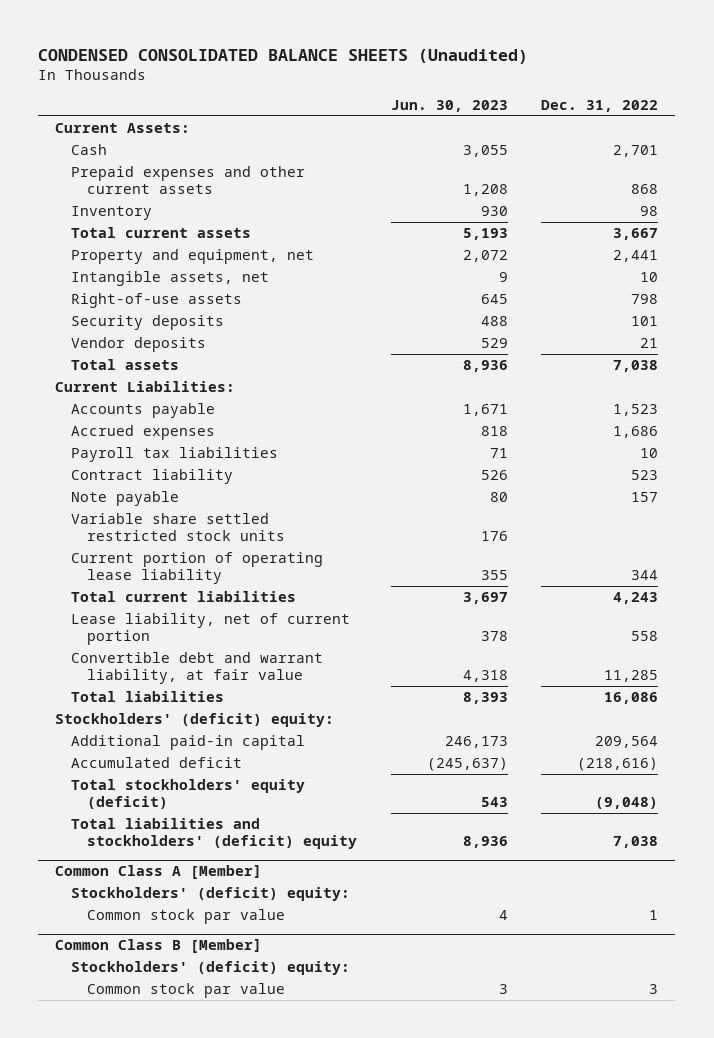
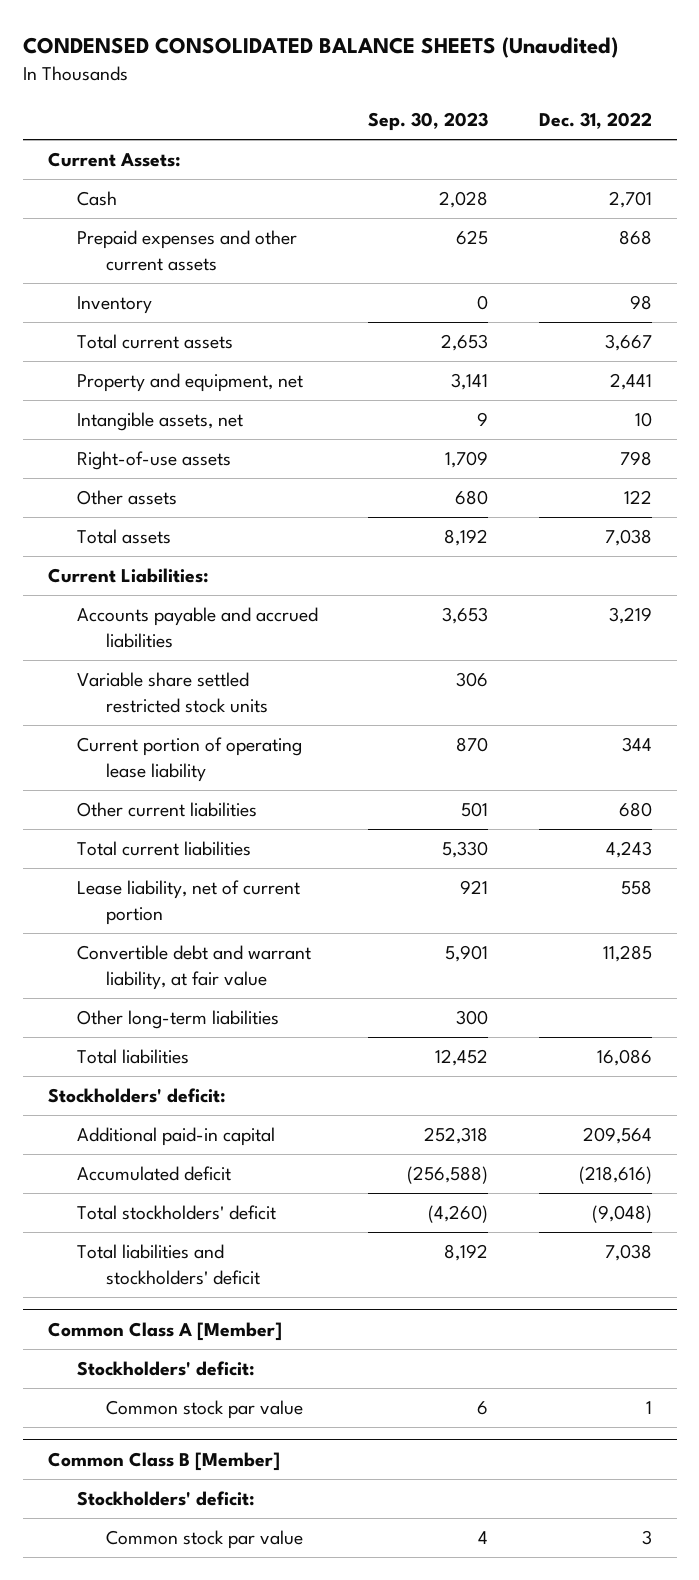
- | Jun. 30, 2023 | Dec. 31, 2022
+ | Sep. 30, 2023 | Dec. 31, 2022
- Security deposits | 488 | 101
- Vendor deposits | 529 | 21
+ Other assets | 680 | 122
- Accounts payable | 1,671 | 1,523
- Accrued expenses | 818 | 1,686
- Payroll tax liabilities | 71 | 10
- Contract liability | 526 | 523
- Note payable | 80 | 157
+ Accounts payable and accrued liabilities | 3,653 | 3,219
+ Other current liabilities | 501 | 680
+ Other long-term liabilities | 300 |
- Stockholders' (deficit) equity:
+ Stockholders' deficit:
- Total stockholders' equity (deficit) | 543 | (9,048)
- Total liabilities and stockholders' (deficit) equity | 8,936 | 7,038
+ Total stockholders' deficit | (4,260) | (9,048)
+ Total liabilities and stockholders' deficit | 8,192 | 7,038
@ Common Class A [Member]
- Stockholders' (deficit) equity:
+ Stockholders' deficit:
@ Common Class B [Member]
- Stockholders' (deficit) equity:
+ Stockholders' deficit:

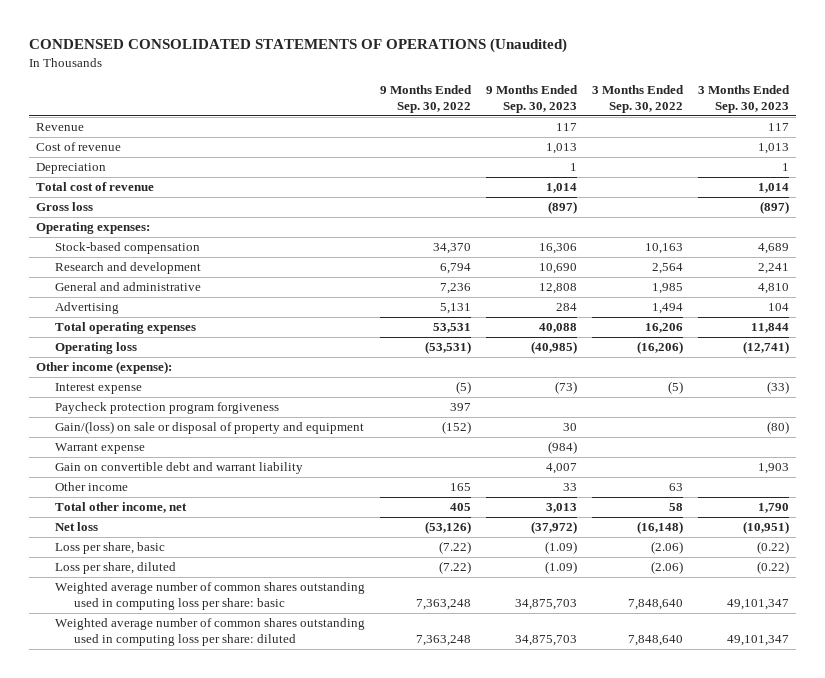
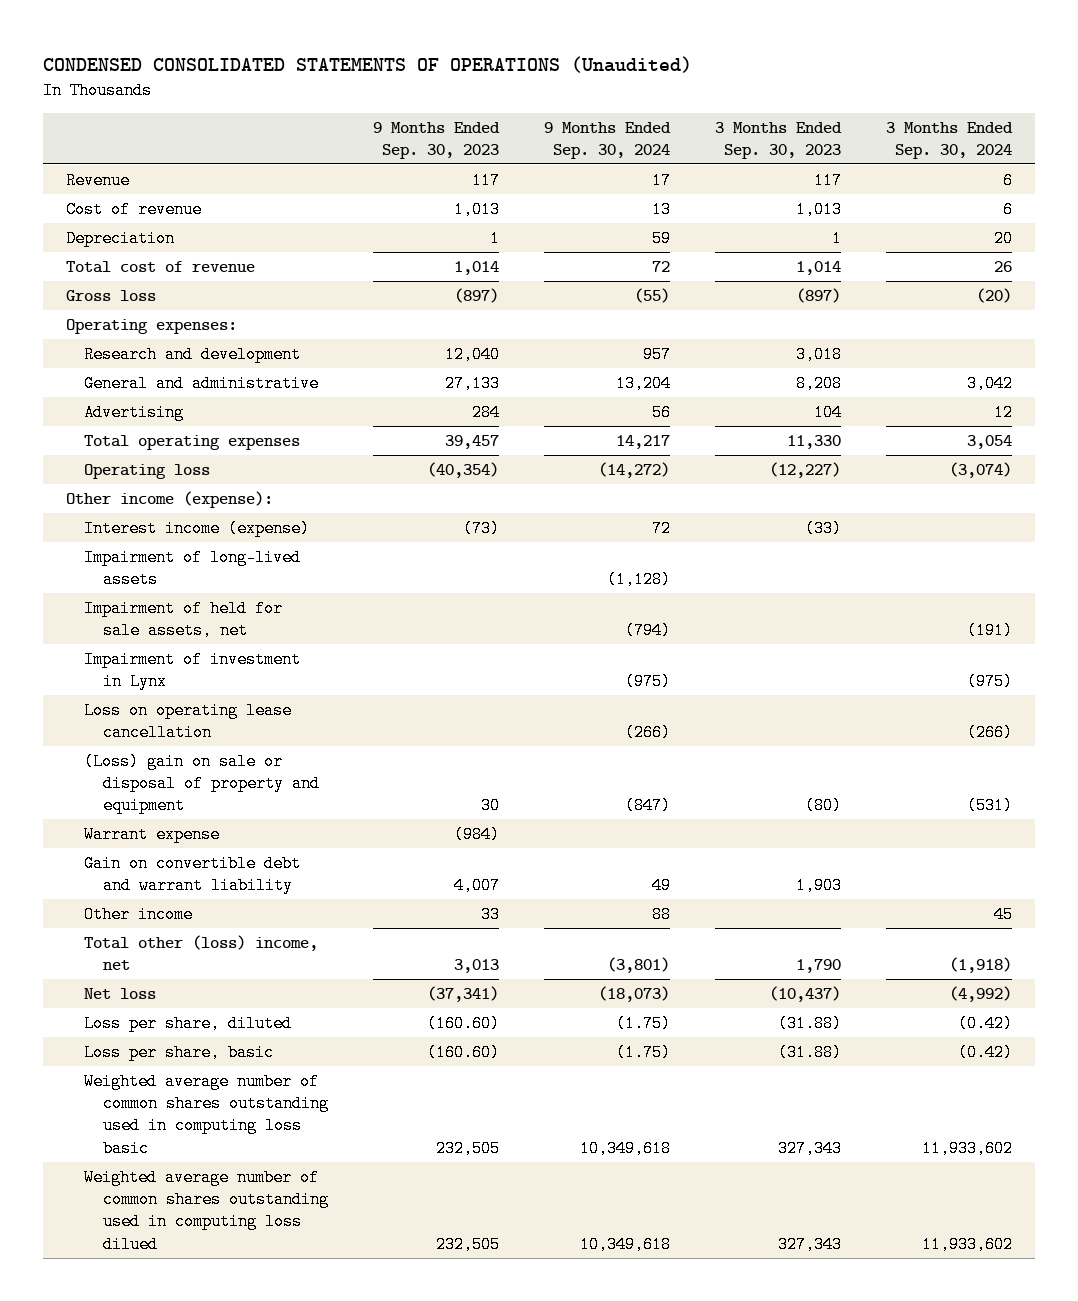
- | 9 Months Ended Sep. 30, 2022 | 9 Months Ended Sep. 30, 2023 | 3 Months Ended Sep. 30, 2022 | 3 Months Ended Sep. 30, 2023
+ | 9 Months Ended Sep. 30, 2023 | 9 Months Ended Sep. 30, 2024 | 3 Months Ended Sep. 30, 2023 | 3 Months Ended Sep. 30, 2024
- Stock-based compensation | 34,370 | 16,306 | 10,163 | 4,689
- Research and development | 6,794 | 10,690 | 2,564 | 2,241
- General and administrative | 7,236 | 12,808 | 1,985 | 4,810
+ Research and development | 12,040 | 957 | 3,018 |
+ General and administrative | 27,133 | 13,204 | 8,208 | 3,042
- Total operating expenses | 53,531 | 40,088 | 16,206 | 11,844
- Operating loss | (53,531) | (40,985) | (16,206) | (12,741)
+ Total operating expenses | 39,457 | 14,217 | 11,330 | 3,054
+ Operating loss | (40,354) | (14,272) | (12,227) | (3,074)
- Interest expense | (5) | (73) | (5) | (33)
- Paycheck protection program forgiveness | 397 | | |
- Gain/(loss) on sale or disposal of property and equipment | (152) | 30 | | (80)
+ Interest income (expense) | (73) | 72 | (33) |
+ Impairment of long-lived assets | | (1,128) | |
+ Impairment of held for sale assets, net | | (794) | | (191)
+ Impairment of investment in Lynx | | (975) | | (975)
+ Loss on operating lease cancellation | | (266) | | (266)
+ (Loss) gain on sale or disposal of property and equipment | 30 | (847) | (80) | (531)
- Total other income, net | 405 | 3,013 | 58 | 1,790
- Net loss | (53,126) | (37,972) | (16,148) | (10,951)
- Loss per share, basic | (7.22) | (1.09) | (2.06) | (0.22)
- Loss per share, diluted | (7.22) | (1.09) | (2.06) | (0.22)
- Weighted average number of common shares outstanding used in computing loss per share: basic | 7,363,248 | 34,875,703 | 7,848,640 | 49,101,347
- Weighted average number of common shares outstanding used in computing loss per share: diluted | 7,363,248 | 34,875,703 | 7,848,640 | 49,101,347
+ Total other (loss) income, net | 3,013 | (3,801) | 1,790 | (1,918)
+ Net loss | (37,341) | (18,073) | (10,437) | (4,992)
+ Loss per share, diluted | (160.60) | (1.75) | (31.88) | (0.42)
+ Loss per share, basic | (160.60) | (1.75) | (31.88) | (0.42)
+ Weighted average number of common shares outstanding used in computing loss basic | 232,505 | 10,349,618 | 327,343 | 11,933,602
+ Weighted average number of common shares outstanding used in computing loss dilued | 232,505 | 10,349,618 | 327,343 | 11,933,602

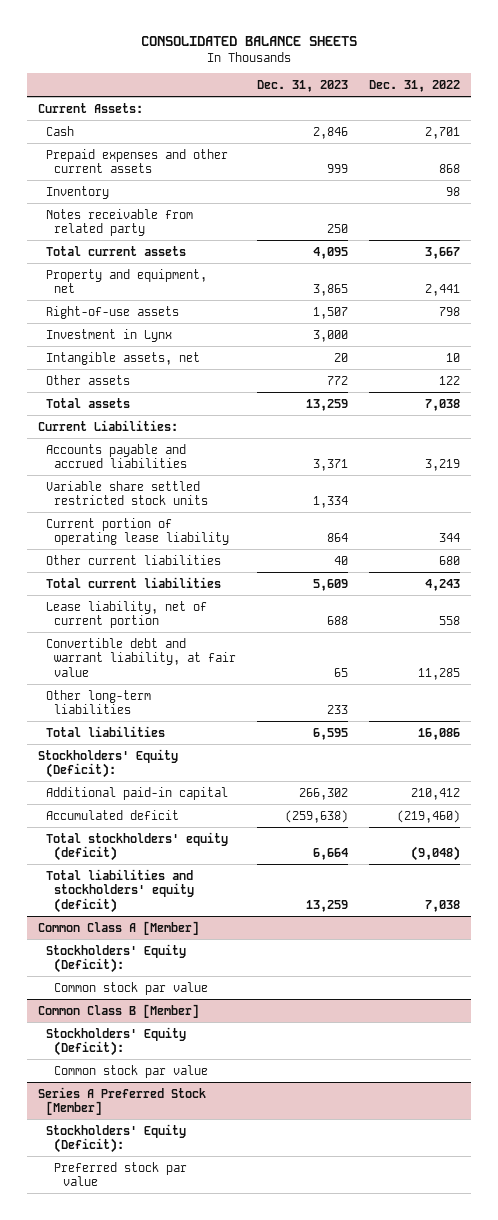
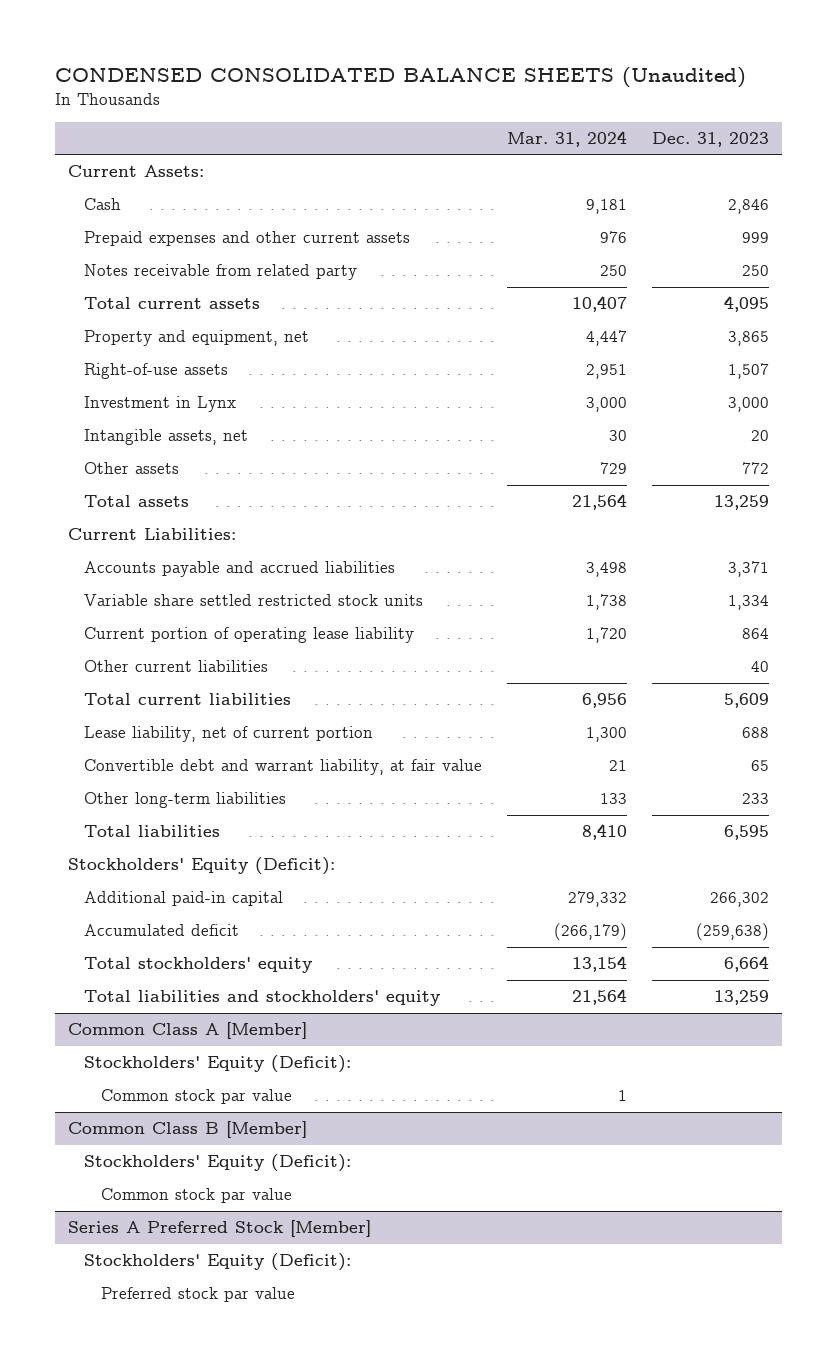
- CONSOLIDATED BALANCE SHEETS
+ CONDENSED CONSOLIDATED BALANCE SHEETS (Unaudited)
- | Dec. 31, 2023 | Dec. 31, 2022
+ | Mar. 31, 2024 | Dec. 31, 2023
- Inventory | | 98
- Total stockholders' equity (deficit) | 6,664 | (9,048)
- Total liabilities and stockholders' equity (deficit) | 13,259 | 7,038
+ Total stockholders' equity | 13,154 | 6,664
+ Total liabilities and stockholders' equity | 21,564 | 13,259

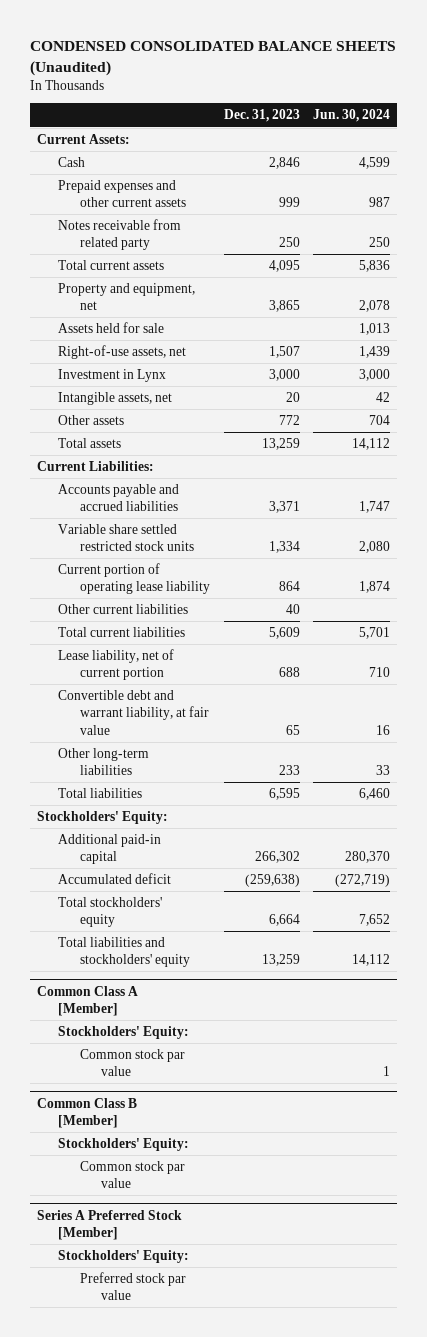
- | Mar. 31, 2024 | Dec. 31, 2023
+ | Dec. 31, 2023 | Jun. 30, 2024
- Right-of-use assets | 2,951 | 1,507
+ Assets held for sale | | 1,013
+ Right-of-use assets, net | 1,507 | 1,439
- Stockholders' Equity (Deficit):
+ Stockholders' Equity:
@ Common Class A [Member]
- Stockholders' Equity (Deficit):
+ Stockholders' Equity:
@ Common Class B [Member]
- Stockholders' Equity (Deficit):
+ Stockholders' Equity:
@ Series A Preferred Stock [Member]
- Stockholders' Equity (Deficit):
+ Stockholders' Equity:

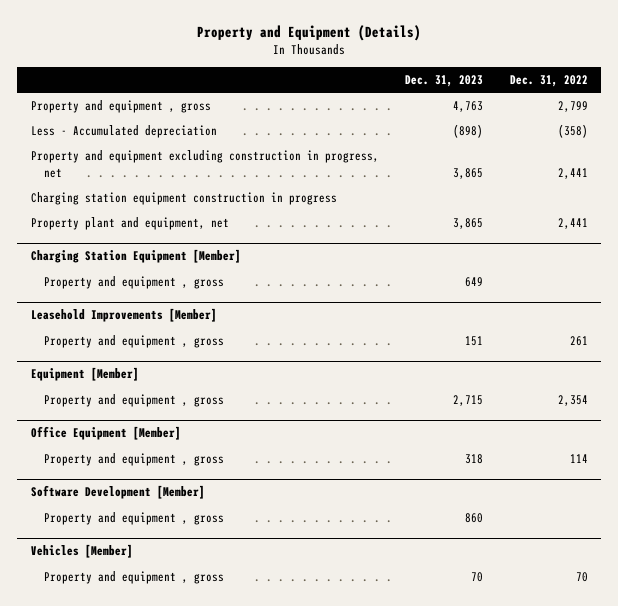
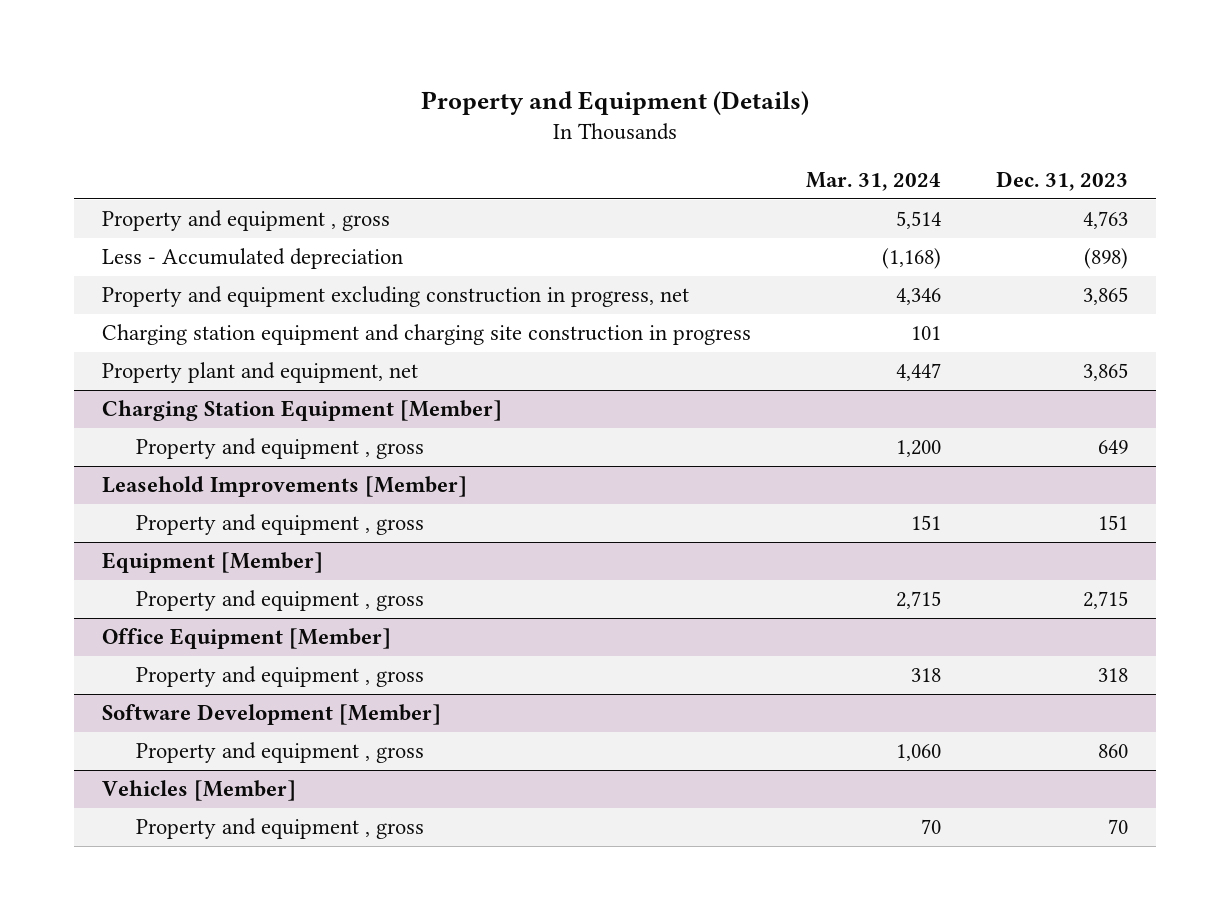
- | Dec. 31, 2023 | Dec. 31, 2022
+ | Mar. 31, 2024 | Dec. 31, 2023
- Charging station equipment construction in progress
+ Charging station equipment and charging site construction in progress | 101 |

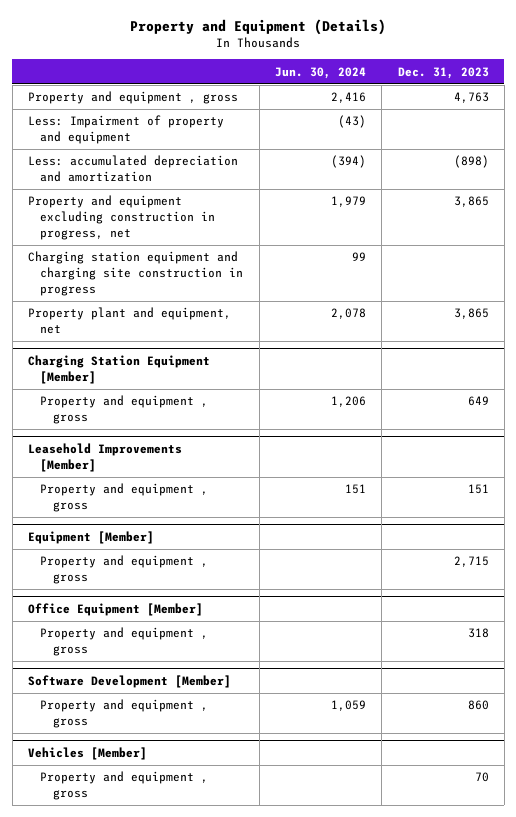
- | Mar. 31, 2024 | Dec. 31, 2023
+ | Jun. 30, 2024 | Dec. 31, 2023
- Less - Accumulated depreciation | (1,168) | (898)
+ Less: Impairment of property and equipment | (43) |
+ Less: accumulated depreciation and amortization | (394) | (898)

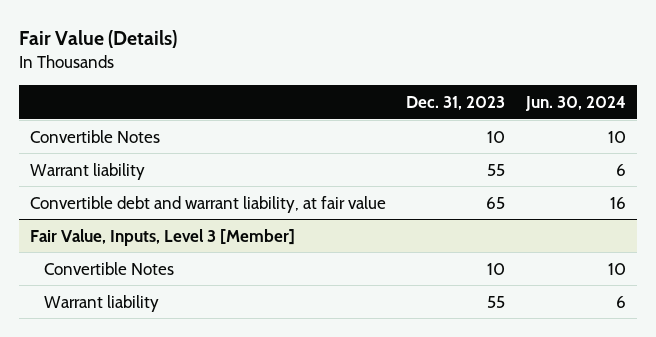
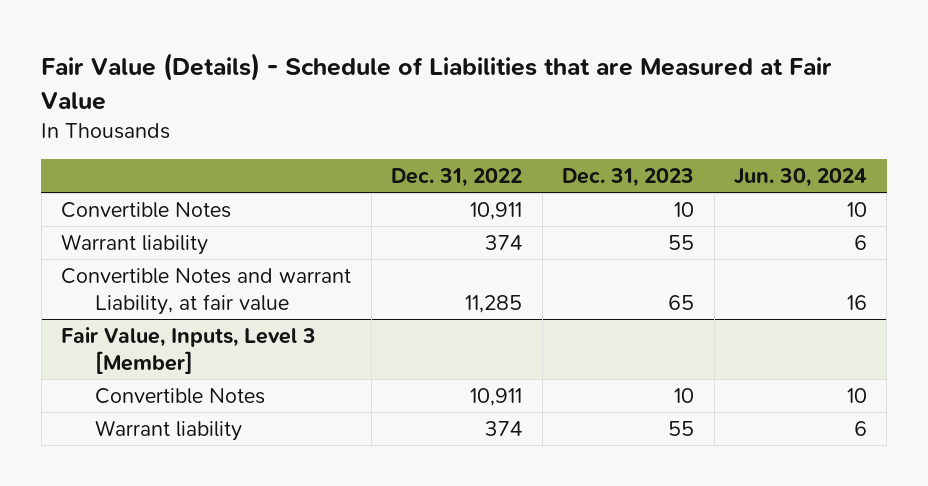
- Fair Value (Details)
+ Fair Value (Details) - Schedule of Liabilities that are Measured at Fair Value
- | Dec. 31, 2023 | Jun. 30, 2024
+ | Dec. 31, 2022 | Dec. 31, 2023 | Jun. 30, 2024
- Convertible debt and warrant liability, at fair value | 65 | 16
+ Convertible Notes and warrant Liability, at fair value | 11,285 | 65 | 16

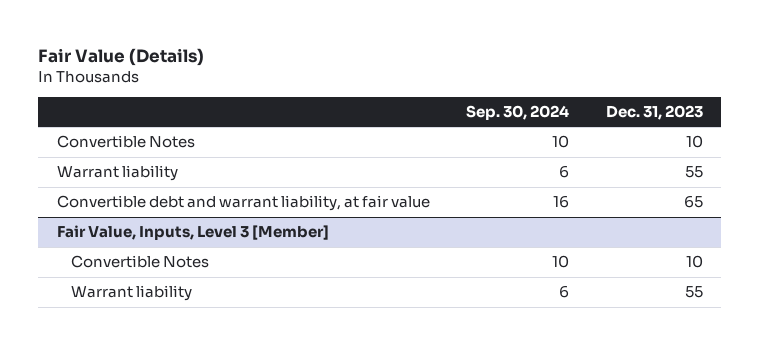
- Fair Value (Details) - Schedule of Liabilities that are Measured at Fair Value
+ Fair Value (Details)
- | Dec. 31, 2022 | Dec. 31, 2023 | Jun. 30, 2024
+ | Sep. 30, 2024 | Dec. 31, 2023
- Convertible Notes and warrant Liability, at fair value | 11,285 | 65 | 16
+ Convertible debt and warrant liability, at fair value | 16 | 65

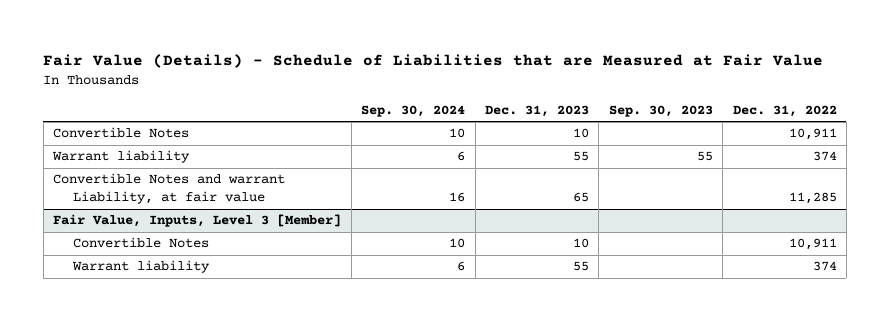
- Fair Value (Details)
+ Fair Value (Details) - Schedule of Liabilities that are Measured at Fair Value
- | Sep. 30, 2024 | Dec. 31, 2023
+ | Sep. 30, 2024 | Dec. 31, 2023 | Sep. 30, 2023 | Dec. 31, 2022
- Convertible debt and warrant liability, at fair value | 16 | 65
+ Convertible Notes and warrant Liability, at fair value | 16 | 65 | | 11,285

